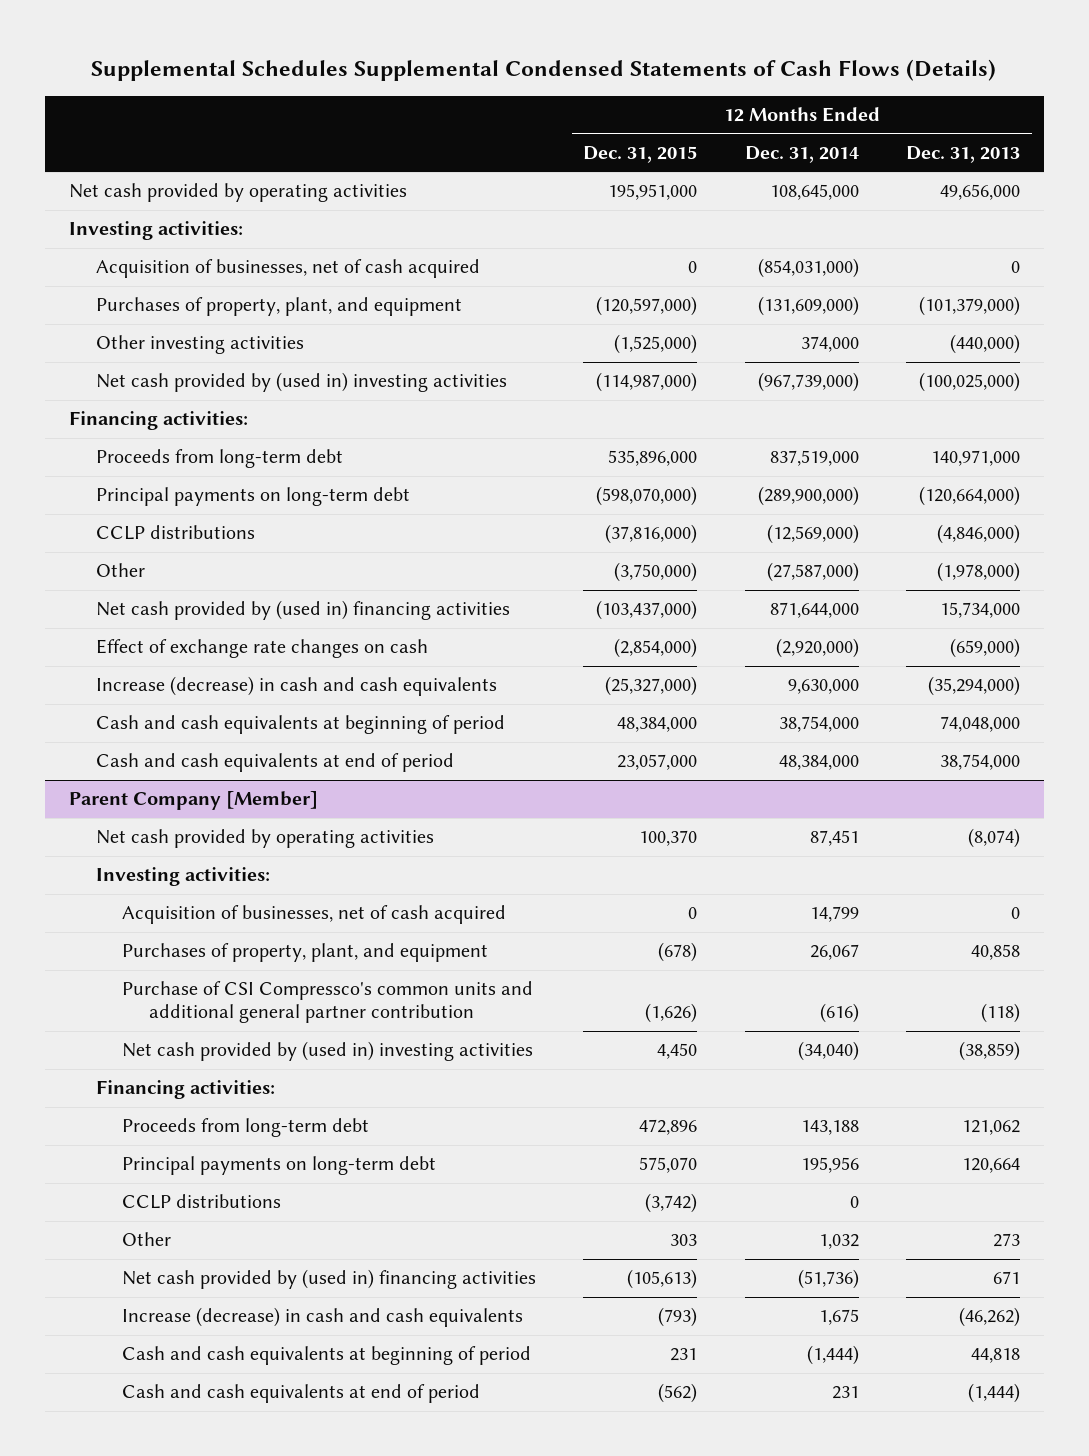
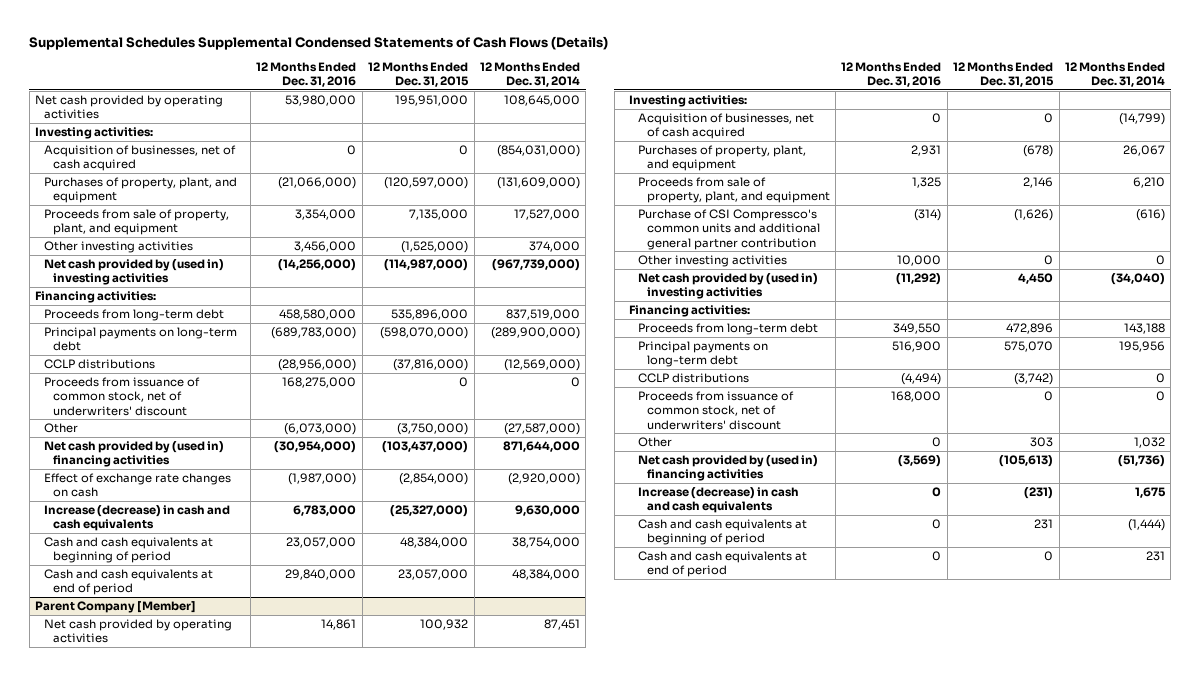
- | 12 Months Ended Dec. 31, 2015 | 12 Months Ended Dec. 31, 2014 | 12 Months Ended Dec. 31, 2013
+ | 12 Months Ended Dec. 31, 2016 | 12 Months Ended Dec. 31, 2015 | 12 Months Ended Dec. 31, 2014
+ Proceeds from sale of property, plant, and equipment | 3,354,000 | 7,135,000 | 17,527,000
+ Proceeds from issuance of common stock, net of underwriters' discount | 168,275,000 | 0 | 0
@ Parent Company [Member]
- Net cash provided by operating activities | 100,370 | 87,451 | (8,074)
+ Net cash provided by operating activities | 14,861 | 100,932 | 87,451
- Acquisition of businesses, net of cash acquired | 0 | 14,799 | 0
+ Acquisition of businesses, net of cash acquired | 0 | 0 | (14,799)
+ Proceeds from sale of property, plant, and equipment | 1,325 | 2,146 | 6,210
+ Other investing activities | 10,000 | 0 | 0
+ Proceeds from issuance of common stock, net of underwriters' discount | 168,000 | 0 | 0
- Increase (decrease) in cash and cash equivalents | (793) | 1,675 | (46,262)
+ Increase (decrease) in cash and cash equivalents | 0 | (231) | 1,675
- Cash and cash equivalents at end of period | (562) | 231 | (1,444)
+ Cash and cash equivalents at end of period | 0 | 0 | 231

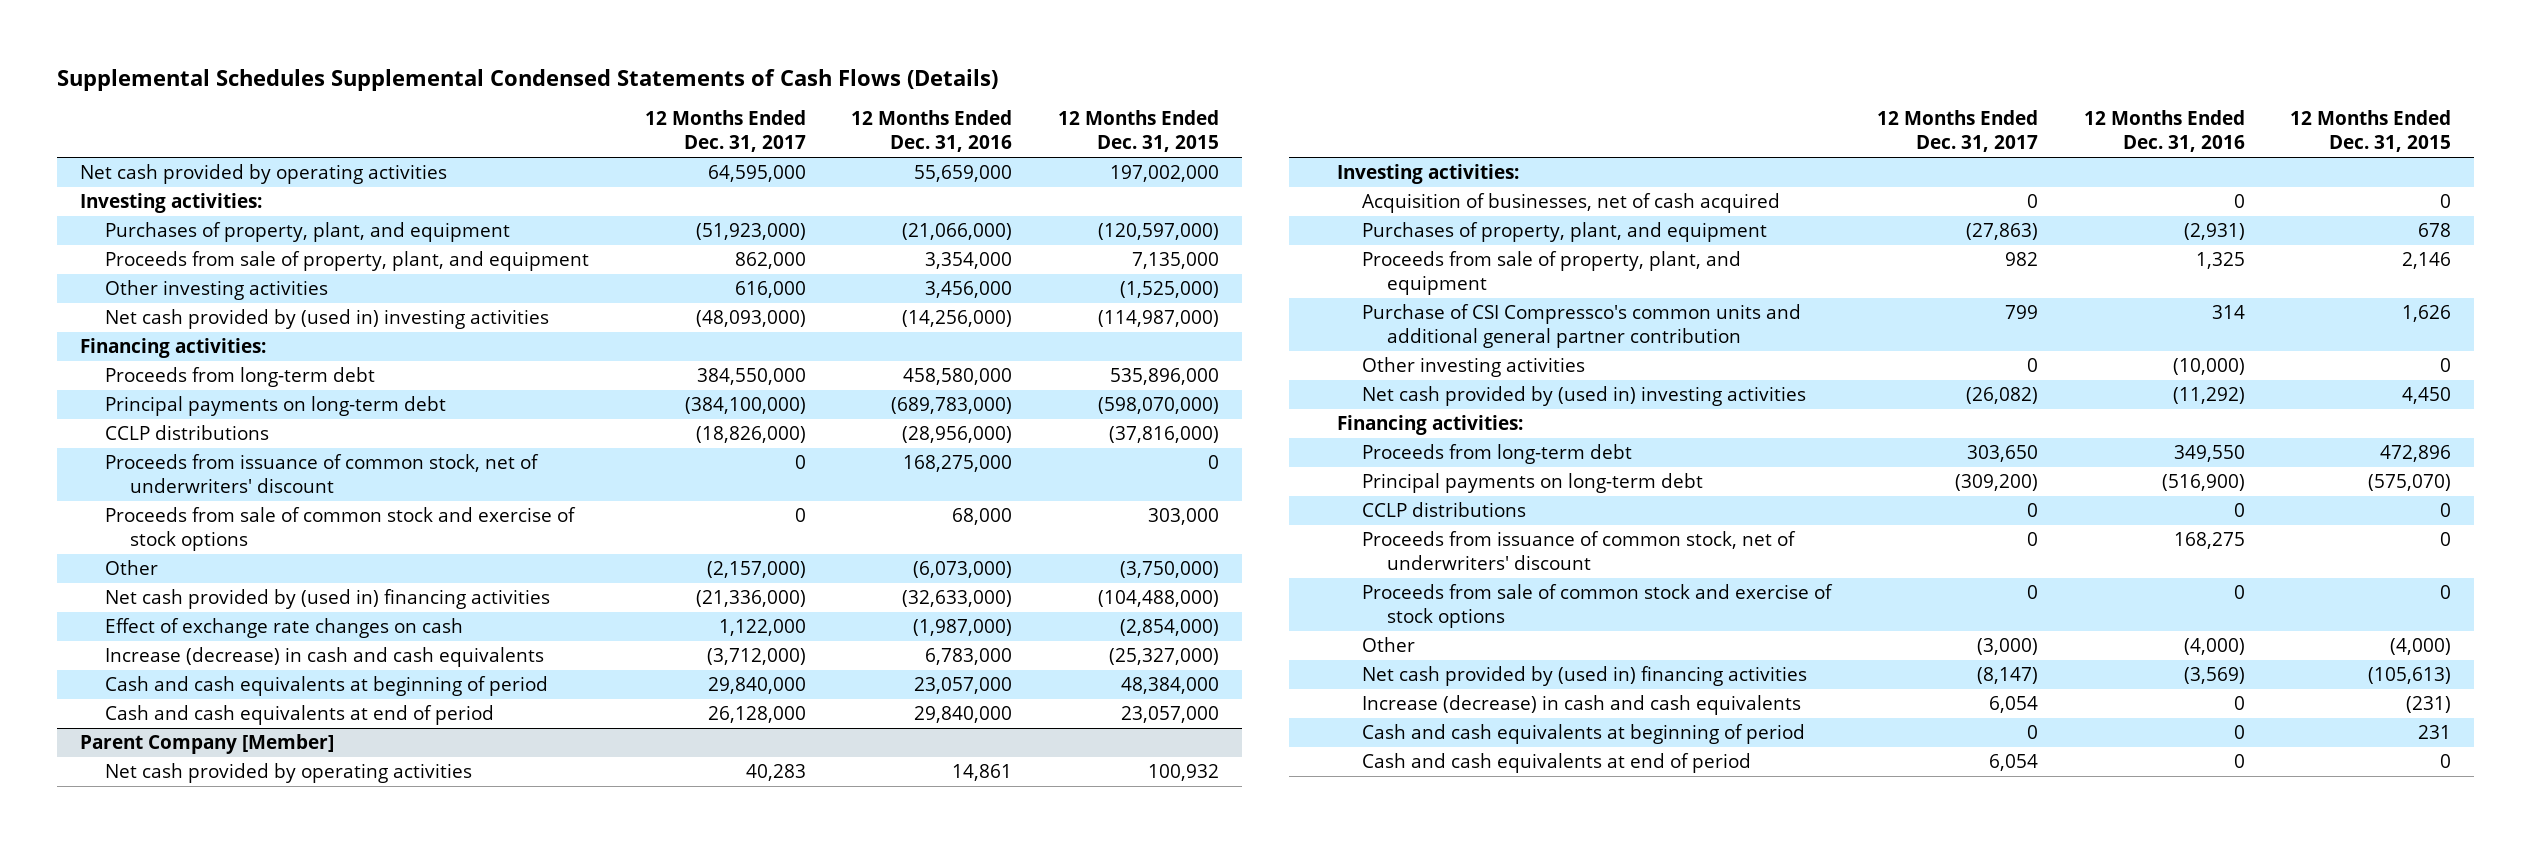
- | 12 Months Ended Dec. 31, 2016 | 12 Months Ended Dec. 31, 2015 | 12 Months Ended Dec. 31, 2014
+ | 12 Months Ended Dec. 31, 2017 | 12 Months Ended Dec. 31, 2016 | 12 Months Ended Dec. 31, 2015
- Net cash provided by operating activities | 53,980,000 | 195,951,000 | 108,645,000
+ Net cash provided by operating activities | 64,595,000 | 55,659,000 | 197,002,000
- Acquisition of businesses, net of cash acquired | 0 | 0 | (854,031,000)
+ Proceeds from sale of common stock and exercise of stock options | 0 | 68,000 | 303,000
- Net cash provided by (used in) financing activities | (30,954,000) | (103,437,000) | 871,644,000
+ Net cash provided by (used in) financing activities | (21,336,000) | (32,633,000) | (104,488,000)
@ Parent Company [Member]
- Purchases of property, plant, and equipment | 2,931 | (678) | 26,067
+ Purchases of property, plant, and equipment | (27,863) | (2,931) | 678
- Purchase of CSI Compressco's common units and additional general partner contribution | (314) | (1,626) | (616)
- Other investing activities | 10,000 | 0 | 0
+ Purchase of CSI Compressco's common units and additional general partner contribution | 799 | 314 | 1,626
+ Other investing activities | 0 | (10,000) | 0
- Principal payments on long-term debt | 516,900 | 575,070 | 195,956
- CCLP distributions | (4,494) | (3,742) | 0
- Proceeds from issuance of common stock, net of underwriters' discount | 168,000 | 0 | 0
- Other | 0 | 303 | 1,032
+ Principal payments on long-term debt | (309,200) | (516,900) | (575,070)
+ CCLP distributions | 0 | 0 | 0
+ Proceeds from issuance of common stock, net of underwriters' discount | 0 | 168,275 | 0
+ Proceeds from sale of common stock and exercise of stock options | 0 | 0 | 0
+ Other | (3,000) | (4,000) | (4,000)

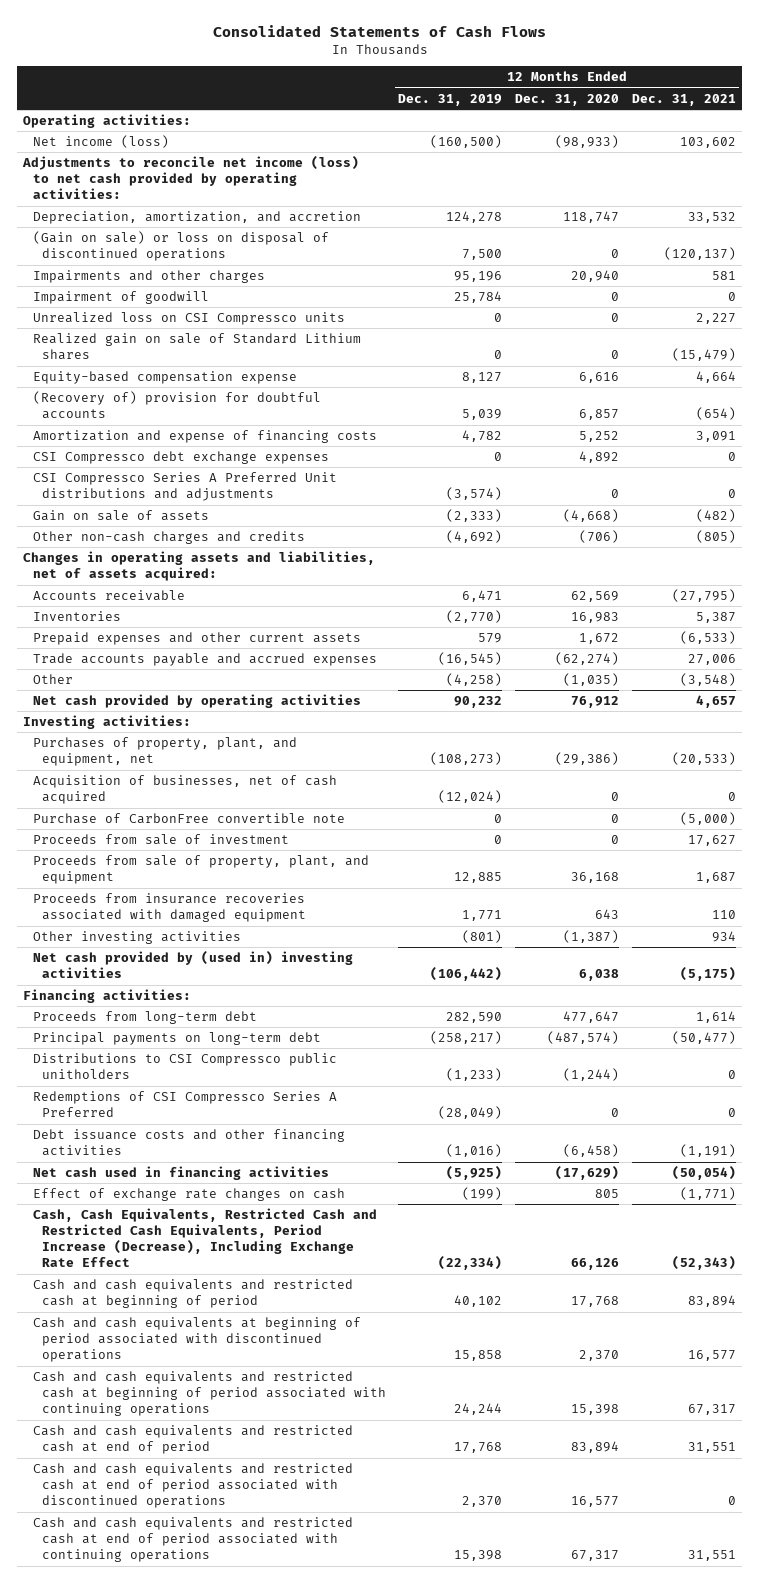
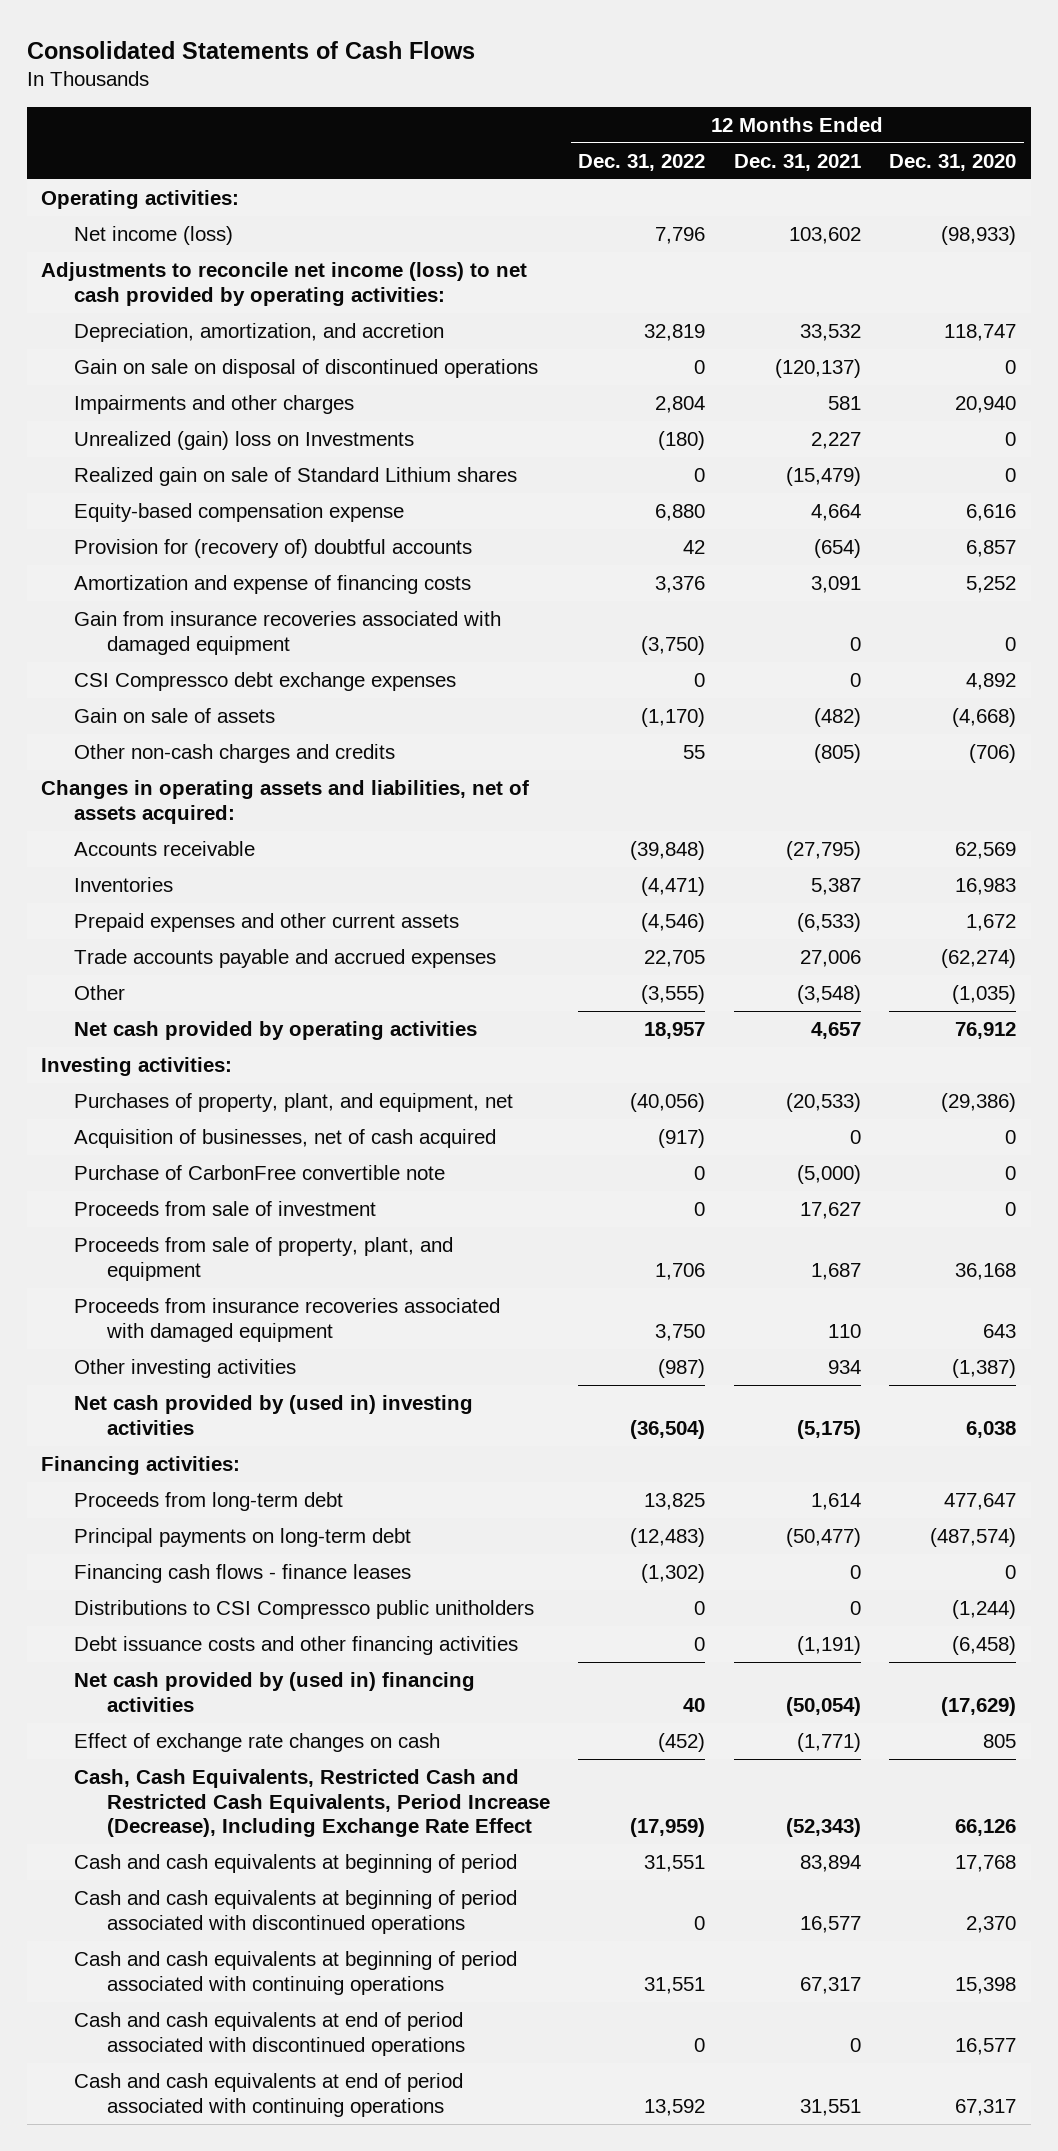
- | 12 Months Ended Dec. 31, 2019 | 12 Months Ended Dec. 31, 2020 | 12 Months Ended Dec. 31, 2021
+ | 12 Months Ended Dec. 31, 2022 | 12 Months Ended Dec. 31, 2021 | 12 Months Ended Dec. 31, 2020
- (Gain on sale) or loss on disposal of discontinued operations | 7,500 | 0 | (120,137)
+ Gain on sale on disposal of discontinued operations | 0 | (120,137) | 0
- Impairment of goodwill | 25,784 | 0 | 0
- Unrealized loss on CSI Compressco units | 0 | 0 | 2,227
+ Unrealized (gain) loss on Investments | (180) | 2,227 | 0
- (Recovery of) provision for doubtful accounts | 5,039 | 6,857 | (654)
+ Provision for (recovery of) doubtful accounts | 42 | (654) | 6,857
+ Gain from insurance recoveries associated with damaged equipment | (3,750) | 0 | 0
- CSI Compressco Series A Preferred Unit distributions and adjustments | (3,574) | 0 | 0
+ Financing cash flows - finance leases | (1,302) | 0 | 0
- Redemptions of CSI Compressco Series A Preferred | (28,049) | 0 | 0
- Net cash used in financing activities | (5,925) | (17,629) | (50,054)
+ Net cash provided by (used in) financing activities | 40 | (50,054) | (17,629)
- Cash and cash equivalents and restricted cash at beginning of period | 40,102 | 17,768 | 83,894
+ Cash and cash equivalents at beginning of period | 31,551 | 83,894 | 17,768
- Cash and cash equivalents and restricted cash at beginning of period associated with continuing operations | 24,244 | 15,398 | 67,317
- Cash and cash equivalents and restricted cash at end of period | 17,768 | 83,894 | 31,551
- Cash and cash equivalents and restricted cash at end of period associated with discontinued operations | 2,370 | 16,577 | 0
- Cash and cash equivalents and restricted cash at end of period associated with continuing operations | 15,398 | 67,317 | 31,551
+ Cash and cash equivalents at beginning of period associated with continuing operations | 31,551 | 67,317 | 15,398
+ Cash and cash equivalents at end of period associated with discontinued operations | 0 | 0 | 16,577
+ Cash and cash equivalents at end of period associated with continuing operations | 13,592 | 31,551 | 67,317

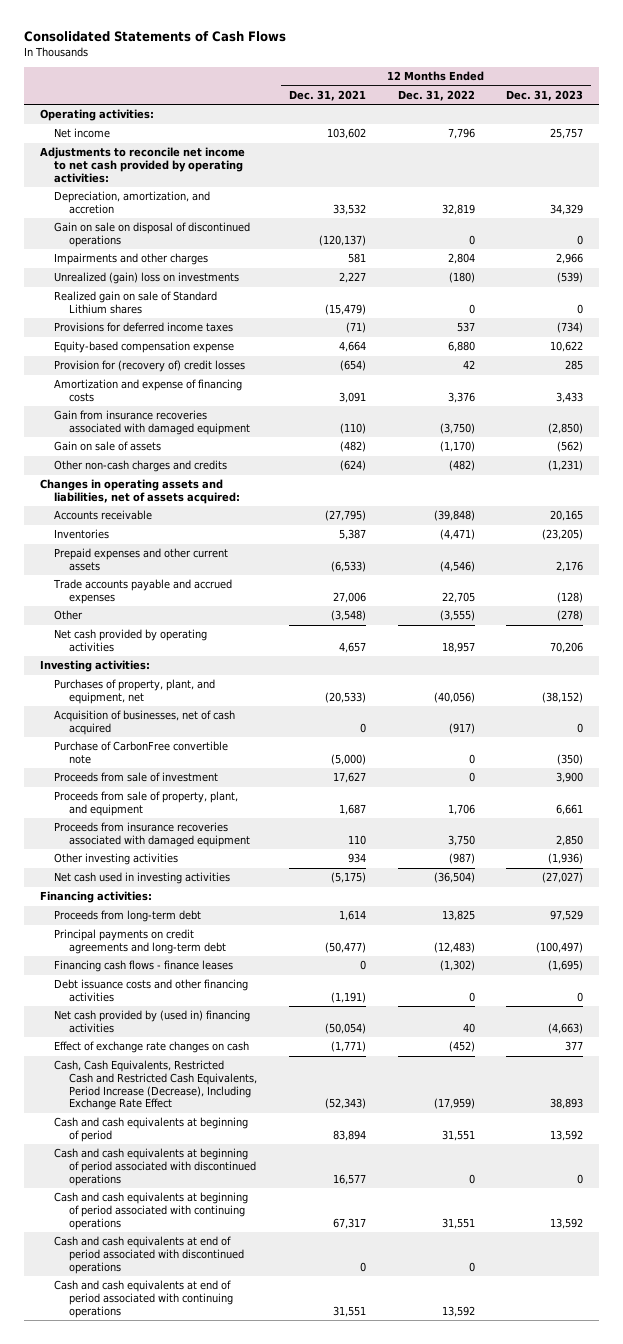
- | 12 Months Ended Dec. 31, 2022 | 12 Months Ended Dec. 31, 2021 | 12 Months Ended Dec. 31, 2020
+ | 12 Months Ended Dec. 31, 2021 | 12 Months Ended Dec. 31, 2022 | 12 Months Ended Dec. 31, 2023
- Net income (loss) | 7,796 | 103,602 | (98,933)
- Adjustments to reconcile net income (loss) to net cash provided by operating activities:
+ Net income | 103,602 | 7,796 | 25,757
+ Adjustments to reconcile net income to net cash provided by operating activities:
- Unrealized (gain) loss on Investments | (180) | 2,227 | 0
+ Unrealized (gain) loss on investments | 2,227 | (180) | (539)
+ Provisions for deferred income taxes | (71) | 537 | (734)
- Provision for (recovery of) doubtful accounts | 42 | (654) | 6,857
+ Provision for (recovery of) credit losses | (654) | 42 | 285
- Gain from insurance recoveries associated with damaged equipment | (3,750) | 0 | 0
- CSI Compressco debt exchange expenses | 0 | 0 | 4,892
+ Gain from insurance recoveries associated with damaged equipment | (110) | (3,750) | (2,850)
- Other non-cash charges and credits | 55 | (805) | (706)
+ Other non-cash charges and credits | (624) | (482) | (1,231)
- Net cash provided by (used in) investing activities | (36,504) | (5,175) | 6,038
+ Net cash used in investing activities | (5,175) | (36,504) | (27,027)
- Principal payments on long-term debt | (12,483) | (50,477) | (487,574)
+ Principal payments on credit agreements and long-term debt | (50,477) | (12,483) | (100,497)
- Distributions to CSI Compressco public unitholders | 0 | 0 | (1,244)

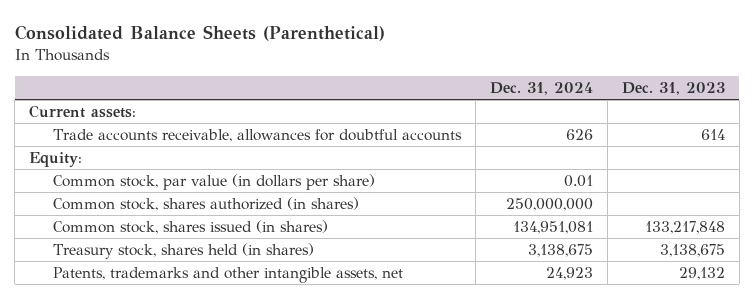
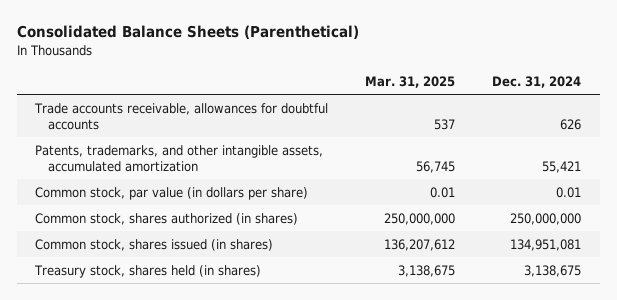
- | Dec. 31, 2024 | Dec. 31, 2023
+ | Mar. 31, 2025 | Dec. 31, 2024
- Current assets:
- Equity:
+ Patents, trademarks, and other intangible assets, accumulated amortization | 56,745 | 55,421
- Patents, trademarks and other intangible assets, net | 24,923 | 29,132

